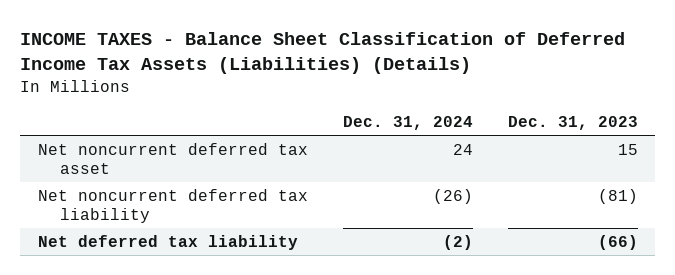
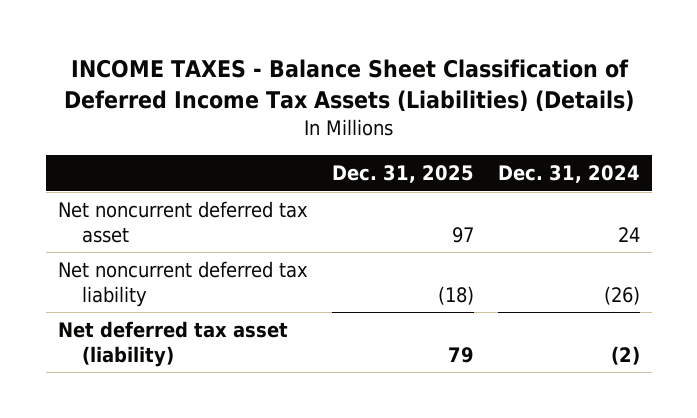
- | Dec. 31, 2024 | Dec. 31, 2023
+ | Dec. 31, 2025 | Dec. 31, 2024
- Net deferred tax liability | (2) | (66)
+ Net deferred tax asset (liability) | 79 | (2)

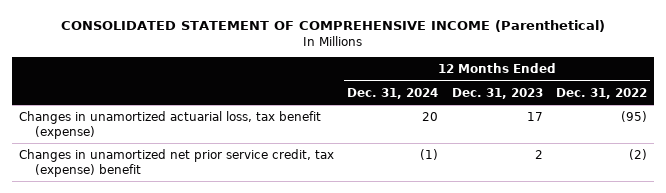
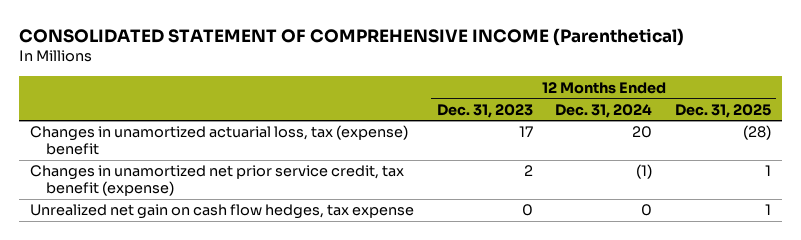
- | 12 Months Ended Dec. 31, 2024 | 12 Months Ended Dec. 31, 2023 | 12 Months Ended Dec. 31, 2022
+ | 12 Months Ended Dec. 31, 2023 | 12 Months Ended Dec. 31, 2024 | 12 Months Ended Dec. 31, 2025
- Changes in unamortized actuarial loss, tax benefit (expense) | 20 | 17 | (95)
- Changes in unamortized net prior service credit, tax (expense) benefit | (1) | 2 | (2)
+ Changes in unamortized actuarial loss, tax (expense) benefit | 17 | 20 | (28)
+ Changes in unamortized net prior service credit, tax benefit (expense) | 2 | (1) | 1
+ Unrealized net gain on cash flow hedges, tax expense | 0 | 0 | 1

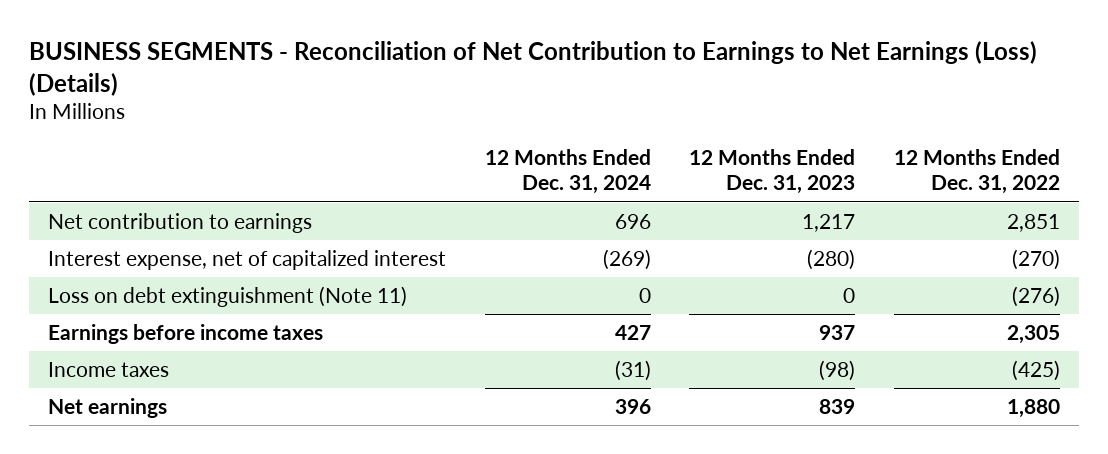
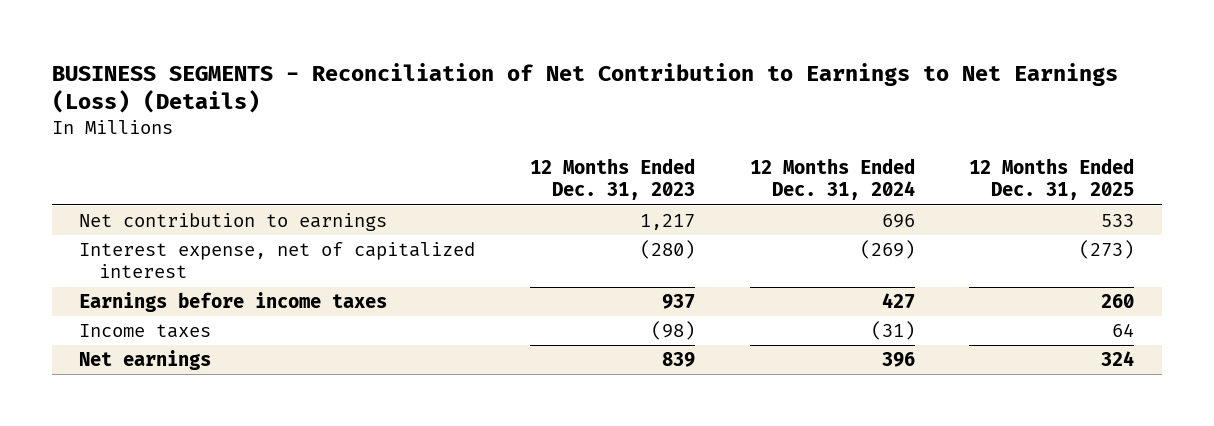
- | 12 Months Ended Dec. 31, 2024 | 12 Months Ended Dec. 31, 2023 | 12 Months Ended Dec. 31, 2022
+ | 12 Months Ended Dec. 31, 2023 | 12 Months Ended Dec. 31, 2024 | 12 Months Ended Dec. 31, 2025
- Loss on debt extinguishment (Note 11) | 0 | 0 | (276)

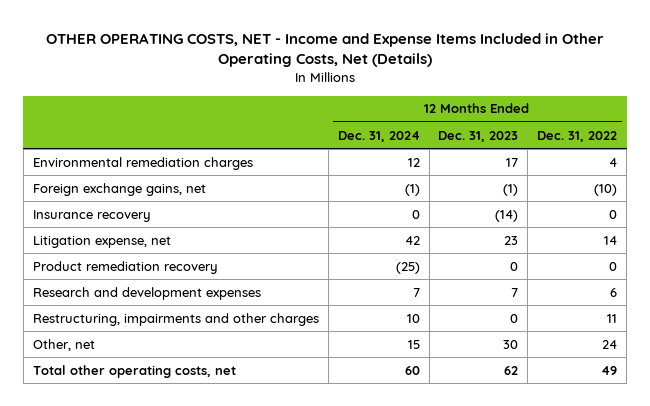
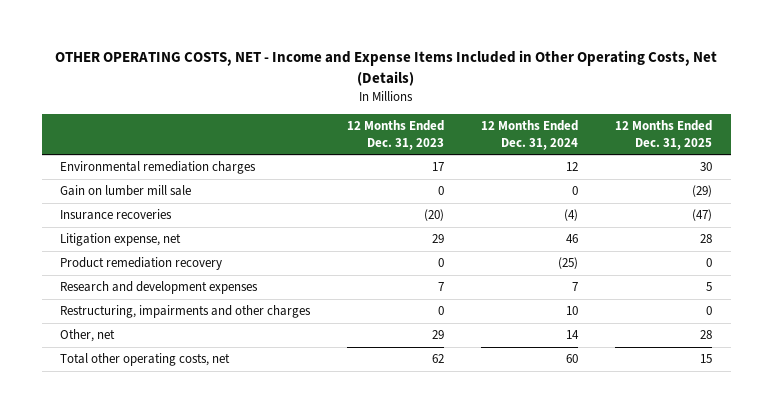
- | 12 Months Ended Dec. 31, 2024 | 12 Months Ended Dec. 31, 2023 | 12 Months Ended Dec. 31, 2022
+ | 12 Months Ended Dec. 31, 2023 | 12 Months Ended Dec. 31, 2024 | 12 Months Ended Dec. 31, 2025
- Foreign exchange gains, net | (1) | (1) | (10)
- Insurance recovery | 0 | (14) | 0
- Litigation expense, net | 42 | 23 | 14
+ Gain on lumber mill sale | 0 | 0 | (29)
+ Insurance recoveries | (20) | (4) | (47)
+ Litigation expense, net | 29 | 46 | 28
- Other, net | 15 | 30 | 24
+ Other, net | 29 | 14 | 28

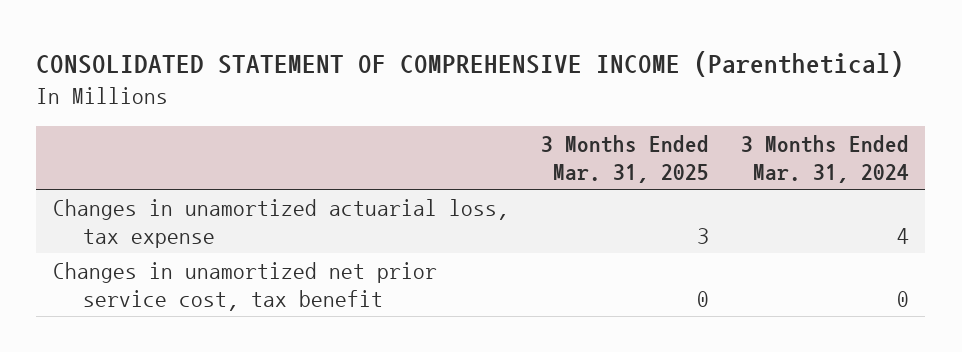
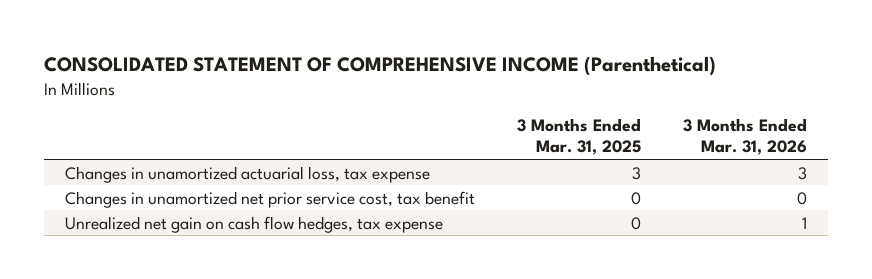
- | 3 Months Ended Mar. 31, 2025 | 3 Months Ended Mar. 31, 2024
+ | 3 Months Ended Mar. 31, 2025 | 3 Months Ended Mar. 31, 2026
+ Unrealized net gain on cash flow hedges, tax expense | 0 | 1

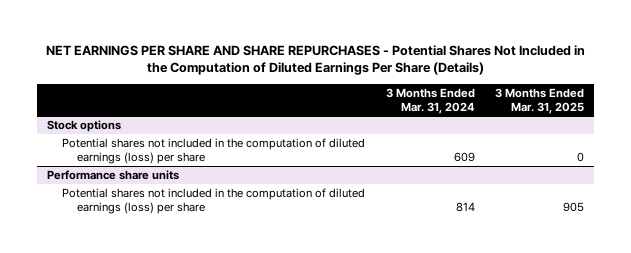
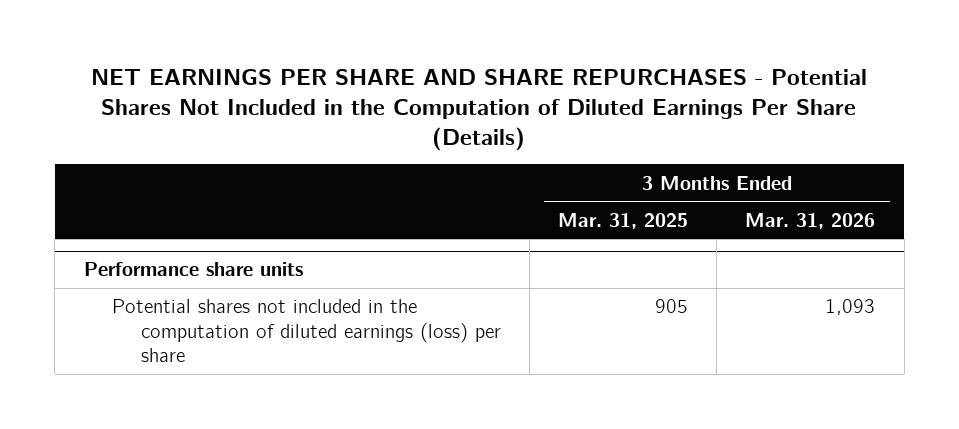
- | 3 Months Ended Mar. 31, 2024 | 3 Months Ended Mar. 31, 2025
+ | 3 Months Ended Mar. 31, 2025 | 3 Months Ended Mar. 31, 2026
- Stock options
- Potential shares not included in the computation of diluted earnings (loss) per share | 609 | 0

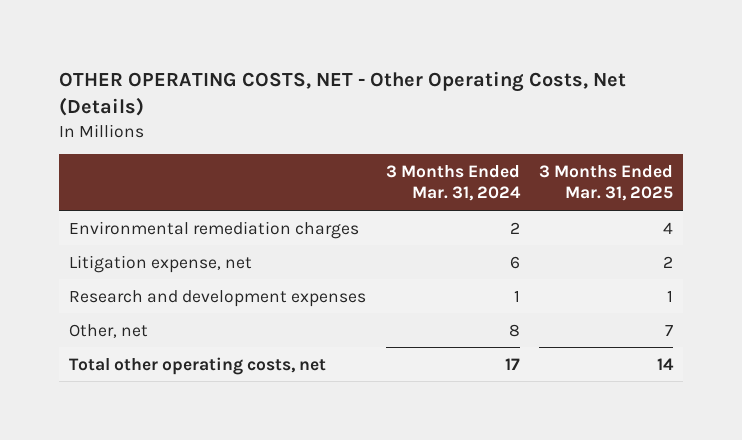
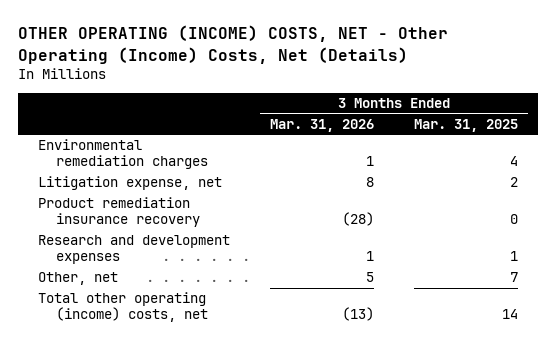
- OTHER OPERATING COSTS, NET - Other Operating Costs, Net (Details)
+ OTHER OPERATING (INCOME) COSTS, NET - Other Operating (Income) Costs, Net (Details)
- | 3 Months Ended Mar. 31, 2024 | 3 Months Ended Mar. 31, 2025
+ | 3 Months Ended Mar. 31, 2026 | 3 Months Ended Mar. 31, 2025
+ Product remediation insurance recovery | (28) | 0
- Total other operating costs, net | 17 | 14
+ Total other operating (income) costs, net | (13) | 14

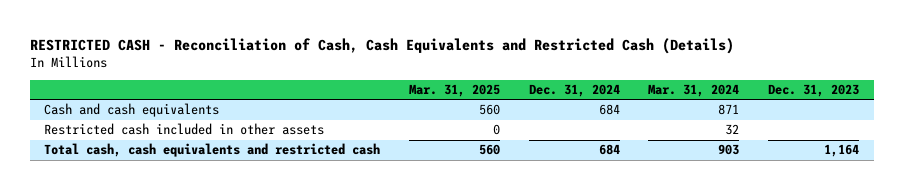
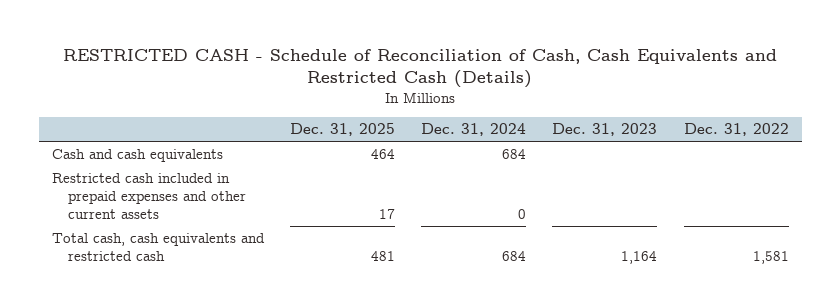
- RESTRICTED CASH - Reconciliation of Cash, Cash Equivalents and Restricted Cash (Details)
+ RESTRICTED CASH - Schedule of Reconciliation of Cash, Cash Equivalents and Restricted Cash (Details)
- | Mar. 31, 2025 | Dec. 31, 2024 | Mar. 31, 2024 | Dec. 31, 2023
+ | Dec. 31, 2025 | Dec. 31, 2024 | Dec. 31, 2023 | Dec. 31, 2022
- Restricted cash included in other assets | 0 | | 32 |
+ Restricted cash included in prepaid expenses and other current assets | 17 | 0 | |

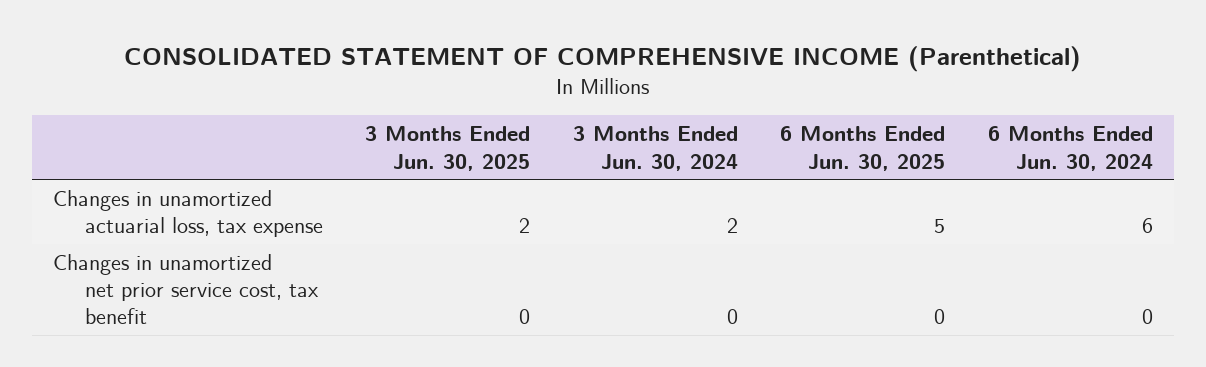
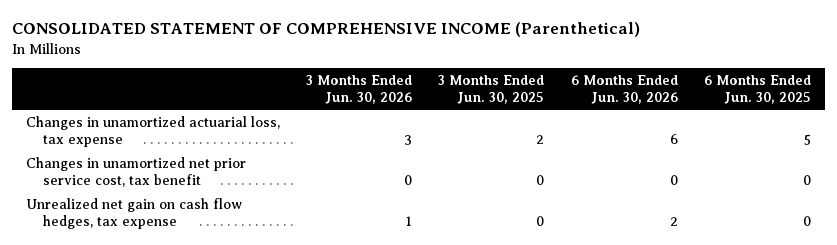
- | 3 Months Ended Jun. 30, 2025 | 3 Months Ended Jun. 30, 2024 | 6 Months Ended Jun. 30, 2025 | 6 Months Ended Jun. 30, 2024
+ | 3 Months Ended Jun. 30, 2026 | 3 Months Ended Jun. 30, 2025 | 6 Months Ended Jun. 30, 2026 | 6 Months Ended Jun. 30, 2025
+ Unrealized net gain on cash flow hedges, tax expense | 1 | 0 | 2 | 0

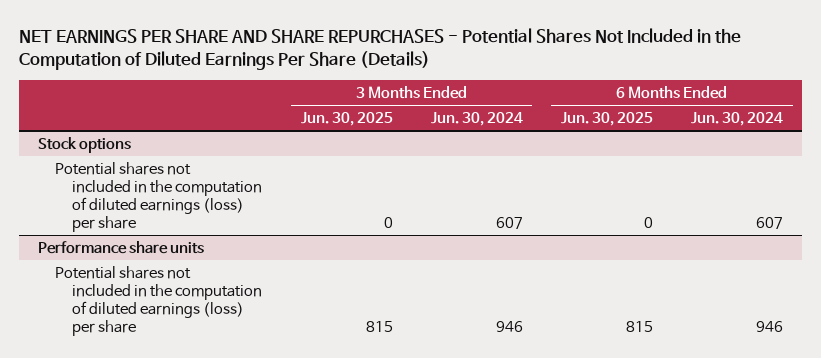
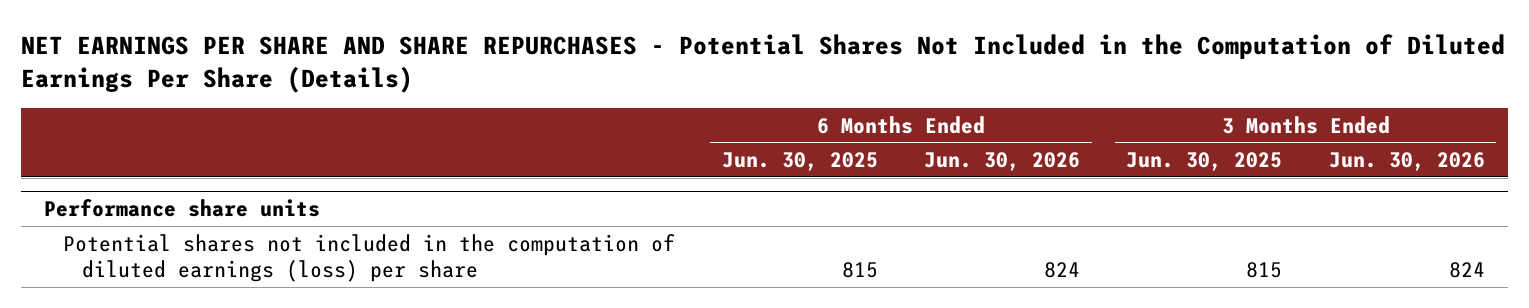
- | 3 Months Ended Jun. 30, 2025 | 3 Months Ended Jun. 30, 2024 | 6 Months Ended Jun. 30, 2025 | 6 Months Ended Jun. 30, 2024
+ | 6 Months Ended Jun. 30, 2025 | 6 Months Ended Jun. 30, 2026 | 3 Months Ended Jun. 30, 2025 | 3 Months Ended Jun. 30, 2026
- Stock options
- Potential shares not included in the computation of diluted earnings (loss) per share | 0 | 607 | 0 | 607

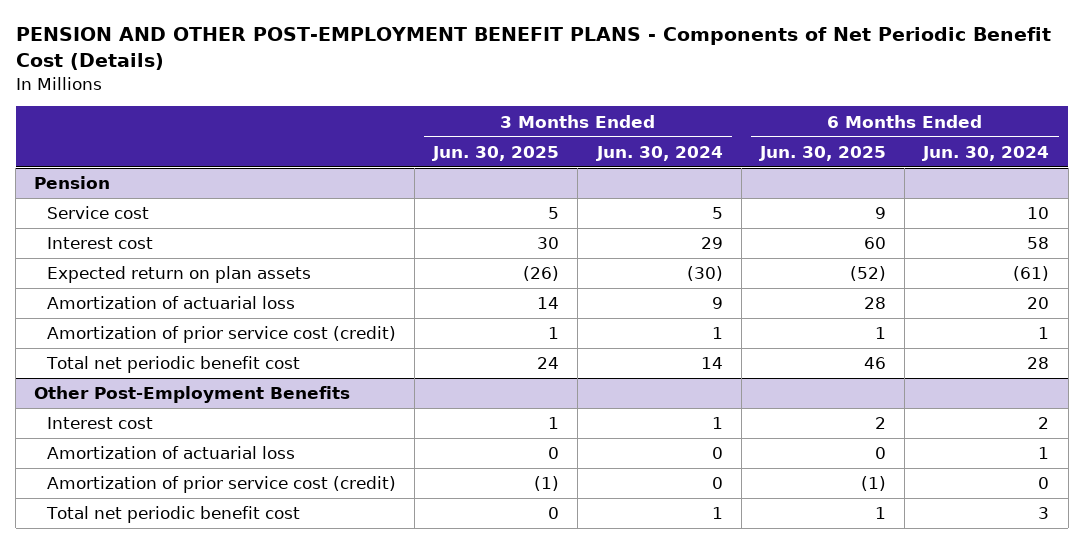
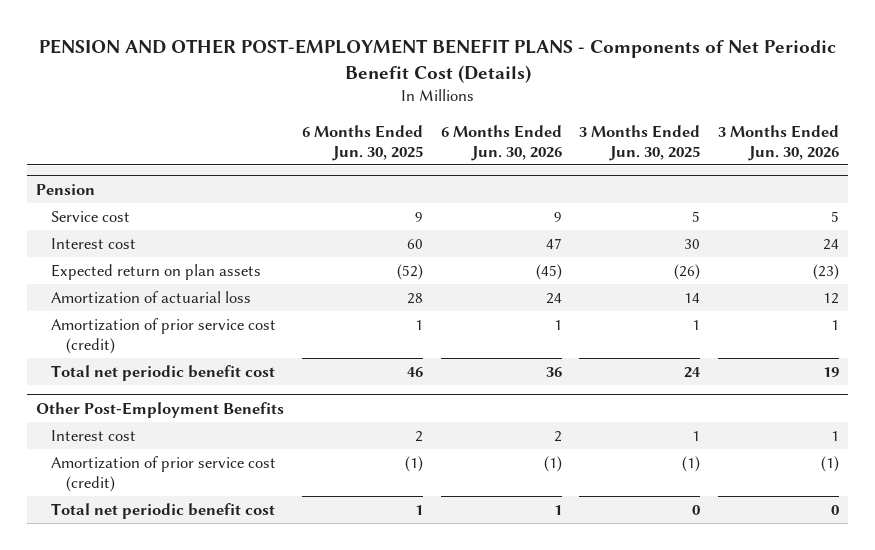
- | 3 Months Ended Jun. 30, 2025 | 3 Months Ended Jun. 30, 2024 | 6 Months Ended Jun. 30, 2025 | 6 Months Ended Jun. 30, 2024
+ | 6 Months Ended Jun. 30, 2025 | 6 Months Ended Jun. 30, 2026 | 3 Months Ended Jun. 30, 2025 | 3 Months Ended Jun. 30, 2026
@ Other Post-Employment Benefits
- Amortization of actuarial loss | 0 | 0 | 0 | 1

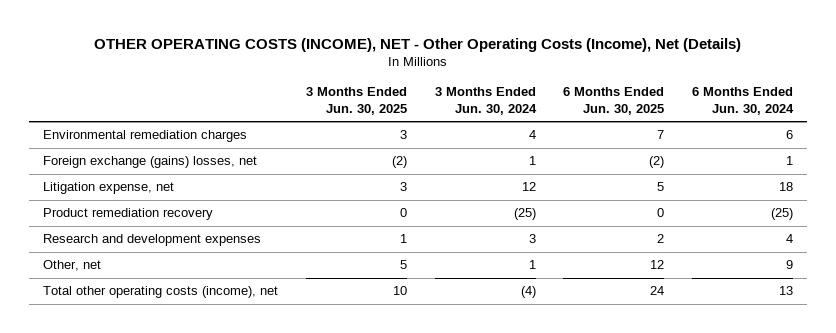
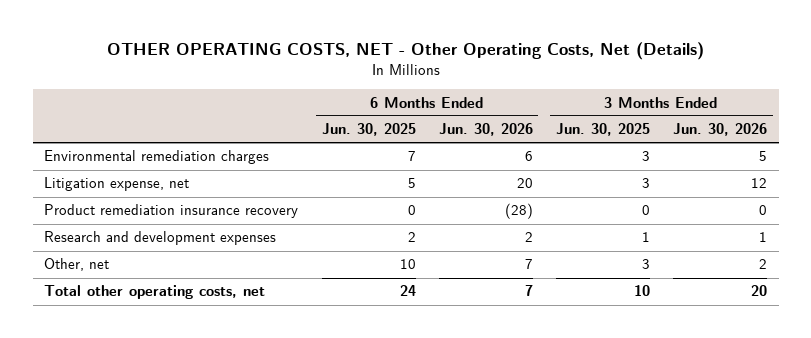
- OTHER OPERATING COSTS (INCOME), NET - Other Operating Costs (Income), Net (Details)
+ OTHER OPERATING COSTS, NET - Other Operating Costs, Net (Details)
- | 3 Months Ended Jun. 30, 2025 | 3 Months Ended Jun. 30, 2024 | 6 Months Ended Jun. 30, 2025 | 6 Months Ended Jun. 30, 2024
+ | 6 Months Ended Jun. 30, 2025 | 6 Months Ended Jun. 30, 2026 | 3 Months Ended Jun. 30, 2025 | 3 Months Ended Jun. 30, 2026
- Foreign exchange (gains) losses, net | (2) | 1 | (2) | 1
- Product remediation recovery | 0 | (25) | 0 | (25)
+ Product remediation insurance recovery | 0 | (28) | 0 | 0
- Other, net | 5 | 1 | 12 | 9
- Total other operating costs (income), net | 10 | (4) | 24 | 13
+ Other, net | 10 | 7 | 3 | 2
+ Total other operating costs, net | 24 | 7 | 10 | 20

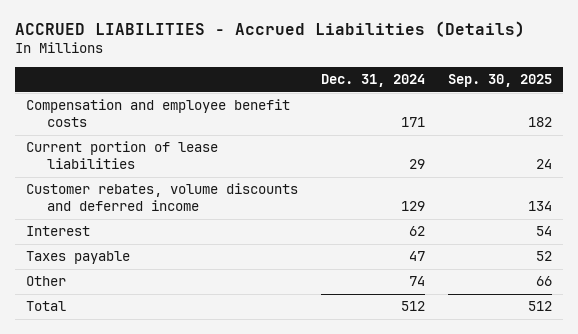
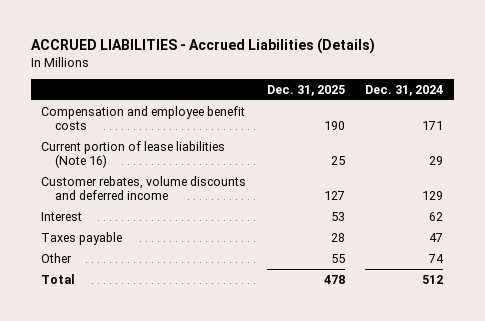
- | Dec. 31, 2024 | Sep. 30, 2025
+ | Dec. 31, 2025 | Dec. 31, 2024
- Current portion of lease liabilities | 29 | 24
+ Current portion of lease liabilities (Note 16) | 25 | 29

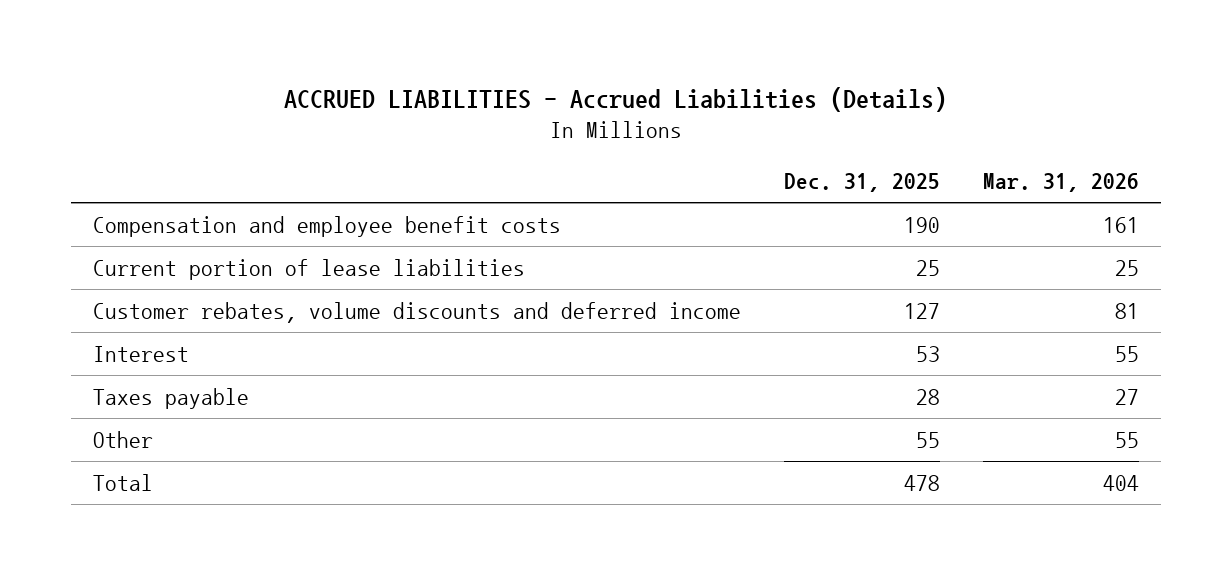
- | Dec. 31, 2025 | Dec. 31, 2024
+ | Dec. 31, 2025 | Mar. 31, 2026
- Current portion of lease liabilities (Note 16) | 25 | 29
+ Current portion of lease liabilities | 25 | 25

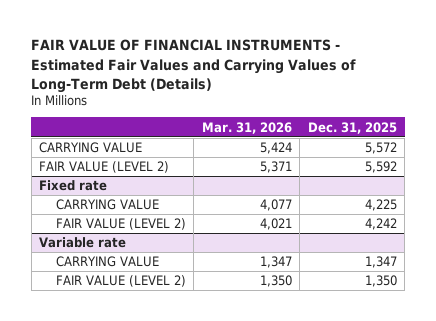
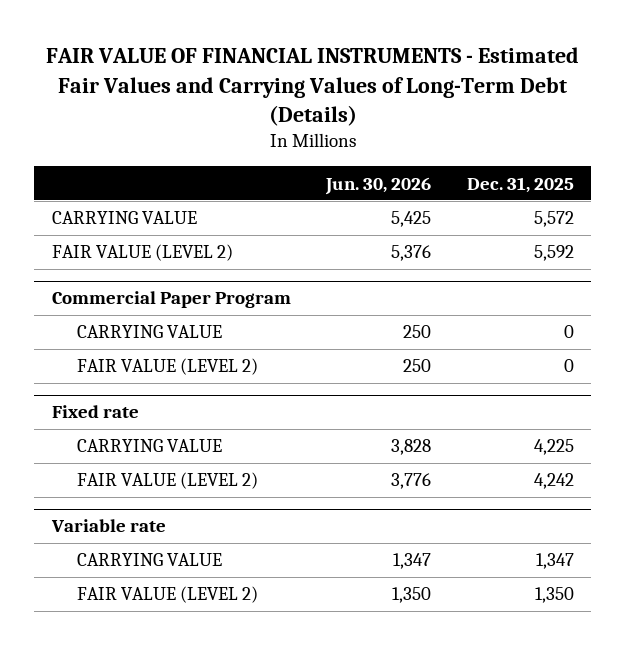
- | Mar. 31, 2026 | Dec. 31, 2025
+ | Jun. 30, 2026 | Dec. 31, 2025
+ Commercial Paper Program
+ CARRYING VALUE | 250 | 0
+ FAIR VALUE (LEVEL 2) | 250 | 0

